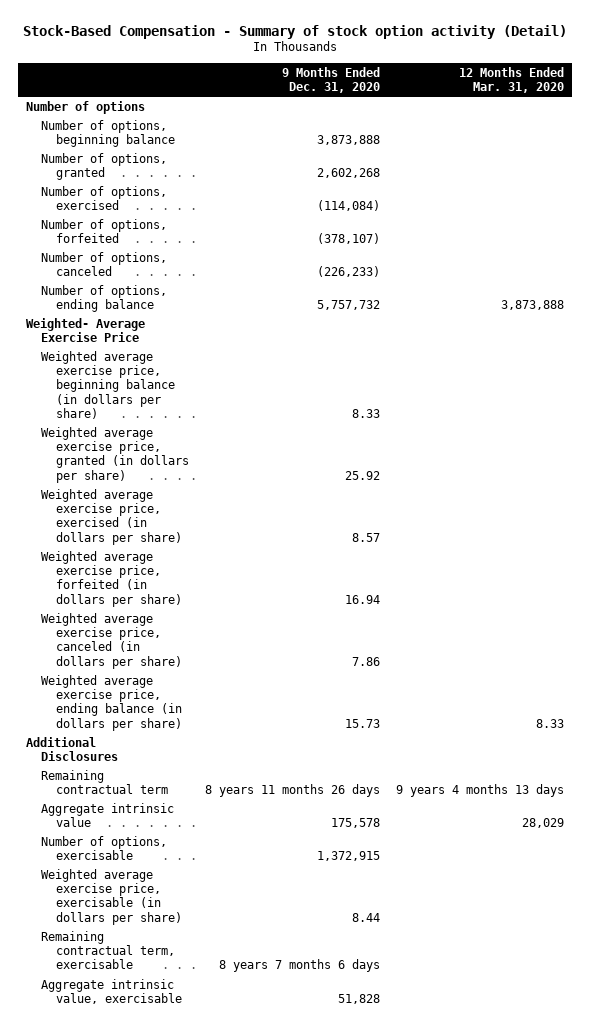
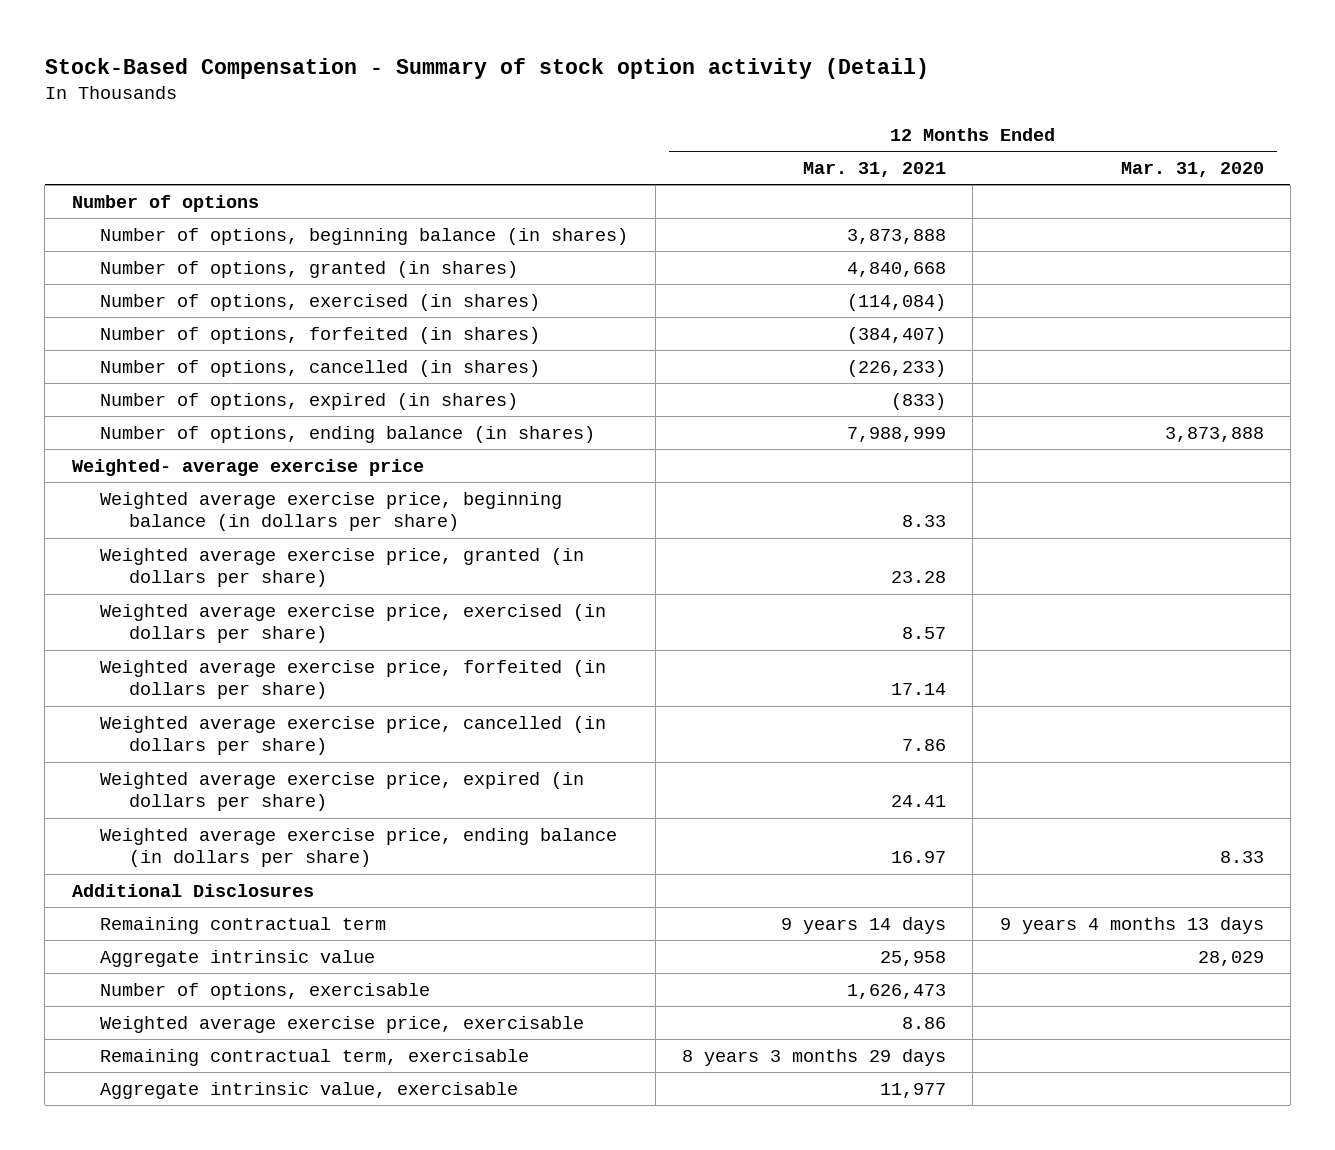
- | 9 Months Ended Dec. 31, 2020 | 12 Months Ended Mar. 31, 2020
+ | 12 Months Ended Mar. 31, 2021 | 12 Months Ended Mar. 31, 2020
- Number of options, beginning balance | 3,873,888 |
- Number of options, granted | 2,602,268 |
- Number of options, exercised | (114,084) |
- Number of options, forfeited | (378,107) |
- Number of options, canceled | (226,233) |
- Number of options, ending balance | 5,757,732 | 3,873,888
- Weighted- Average Exercise Price
+ Number of options, beginning balance (in shares) | 3,873,888 |
+ Number of options, granted (in shares) | 4,840,668 |
+ Number of options, exercised (in shares) | (114,084) |
+ Number of options, forfeited (in shares) | (384,407) |
+ Number of options, cancelled (in shares) | (226,233) |
+ Number of options, expired (in shares) | (833) |
+ Number of options, ending balance (in shares) | 7,988,999 | 3,873,888
+ Weighted- average exercise price
- Weighted average exercise price, canceled (in dollars per share) | 7.86 |
+ Weighted average exercise price, cancelled (in dollars per share) | 7.86 |
+ Weighted average exercise price, expired (in dollars per share) | 24.41 |
- Weighted average exercise price, exercisable (in dollars per share) | 8.44 |
+ Weighted average exercise price, exercisable | 8.86 |

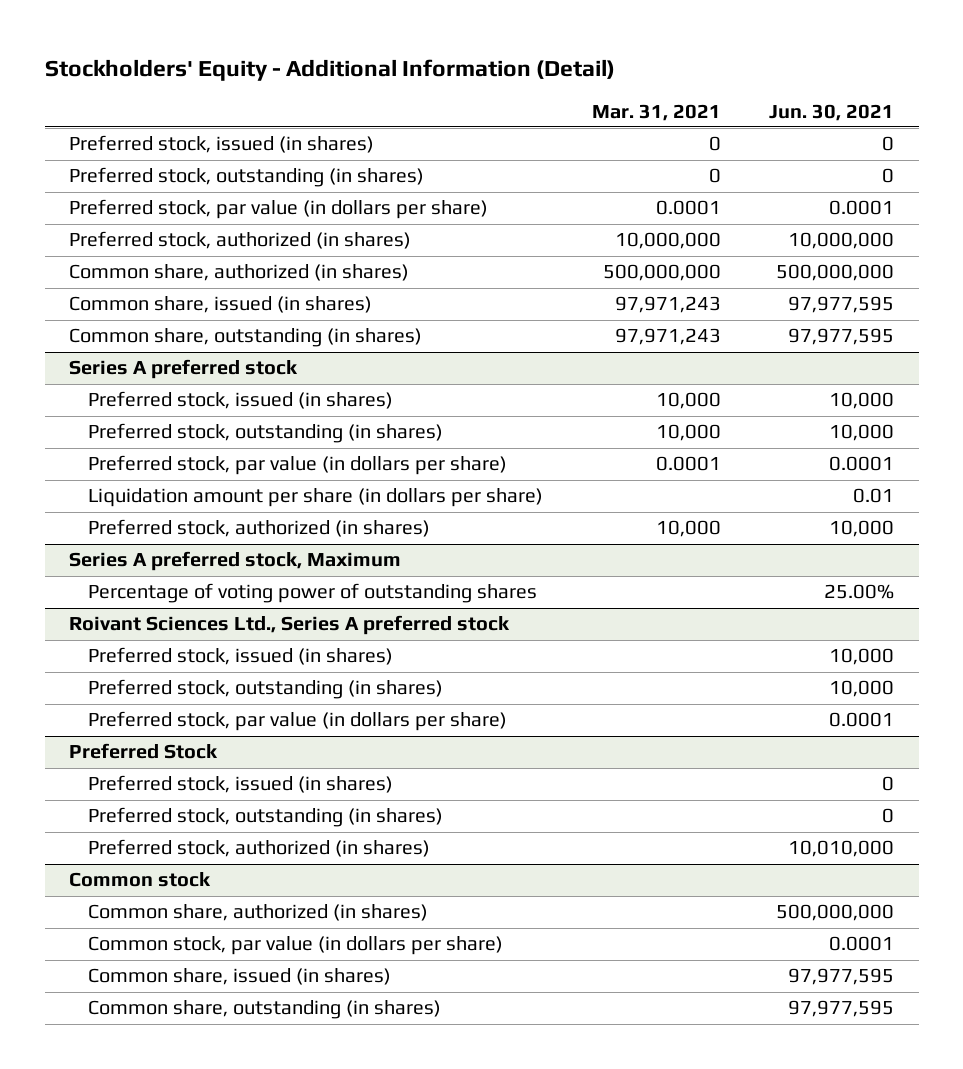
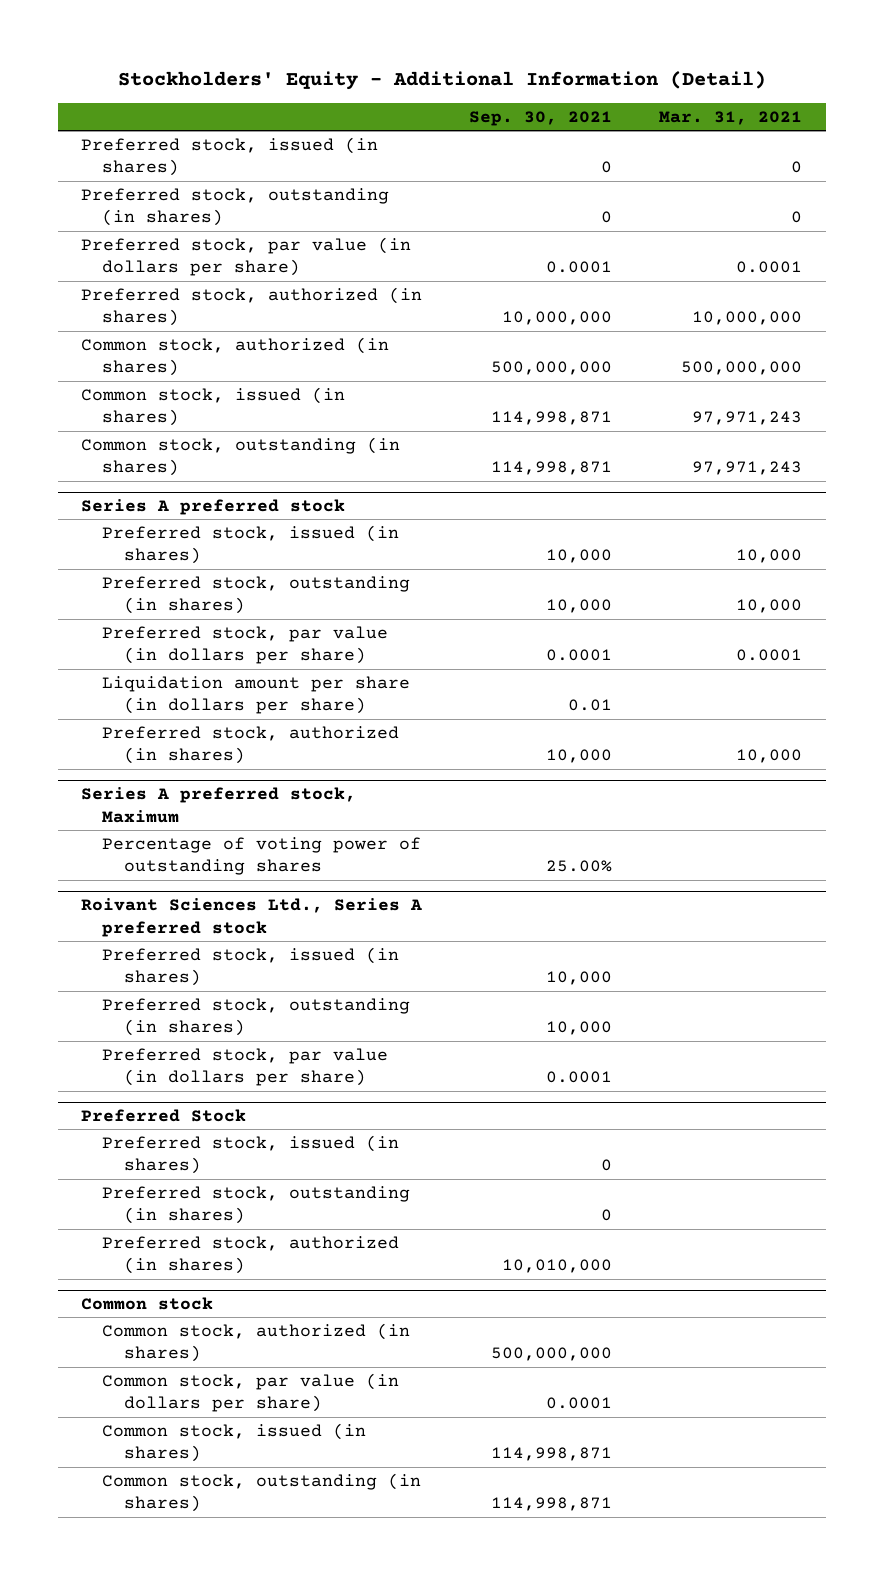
- | Mar. 31, 2021 | Jun. 30, 2021
+ | Sep. 30, 2021 | Mar. 31, 2021
- Common share, authorized (in shares) | 500,000,000 | 500,000,000
- Common share, issued (in shares) | 97,971,243 | 97,977,595
- Common share, outstanding (in shares) | 97,971,243 | 97,977,595
+ Common stock, authorized (in shares) | 500,000,000 | 500,000,000
+ Common stock, issued (in shares) | 114,998,871 | 97,971,243
+ Common stock, outstanding (in shares) | 114,998,871 | 97,971,243
@ Common stock
- Common share, authorized (in shares) | | 500,000,000
+ Common stock, authorized (in shares) | 500,000,000 |
- Common share, issued (in shares) | | 97,977,595
- Common share, outstanding (in shares) | | 97,977,595
+ Common stock, issued (in shares) | 114,998,871 |
+ Common stock, outstanding (in shares) | 114,998,871 |

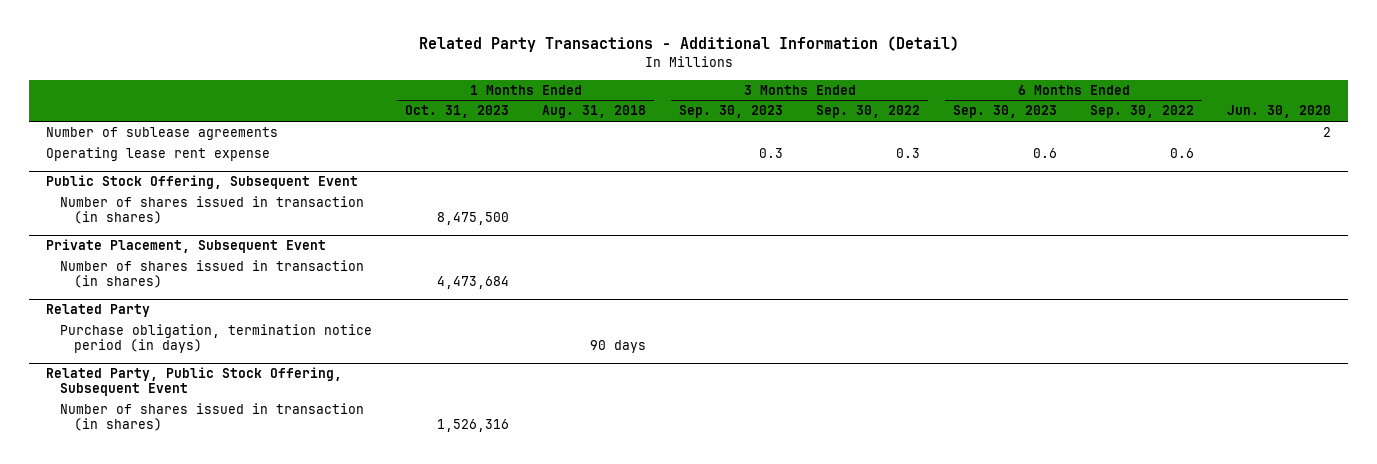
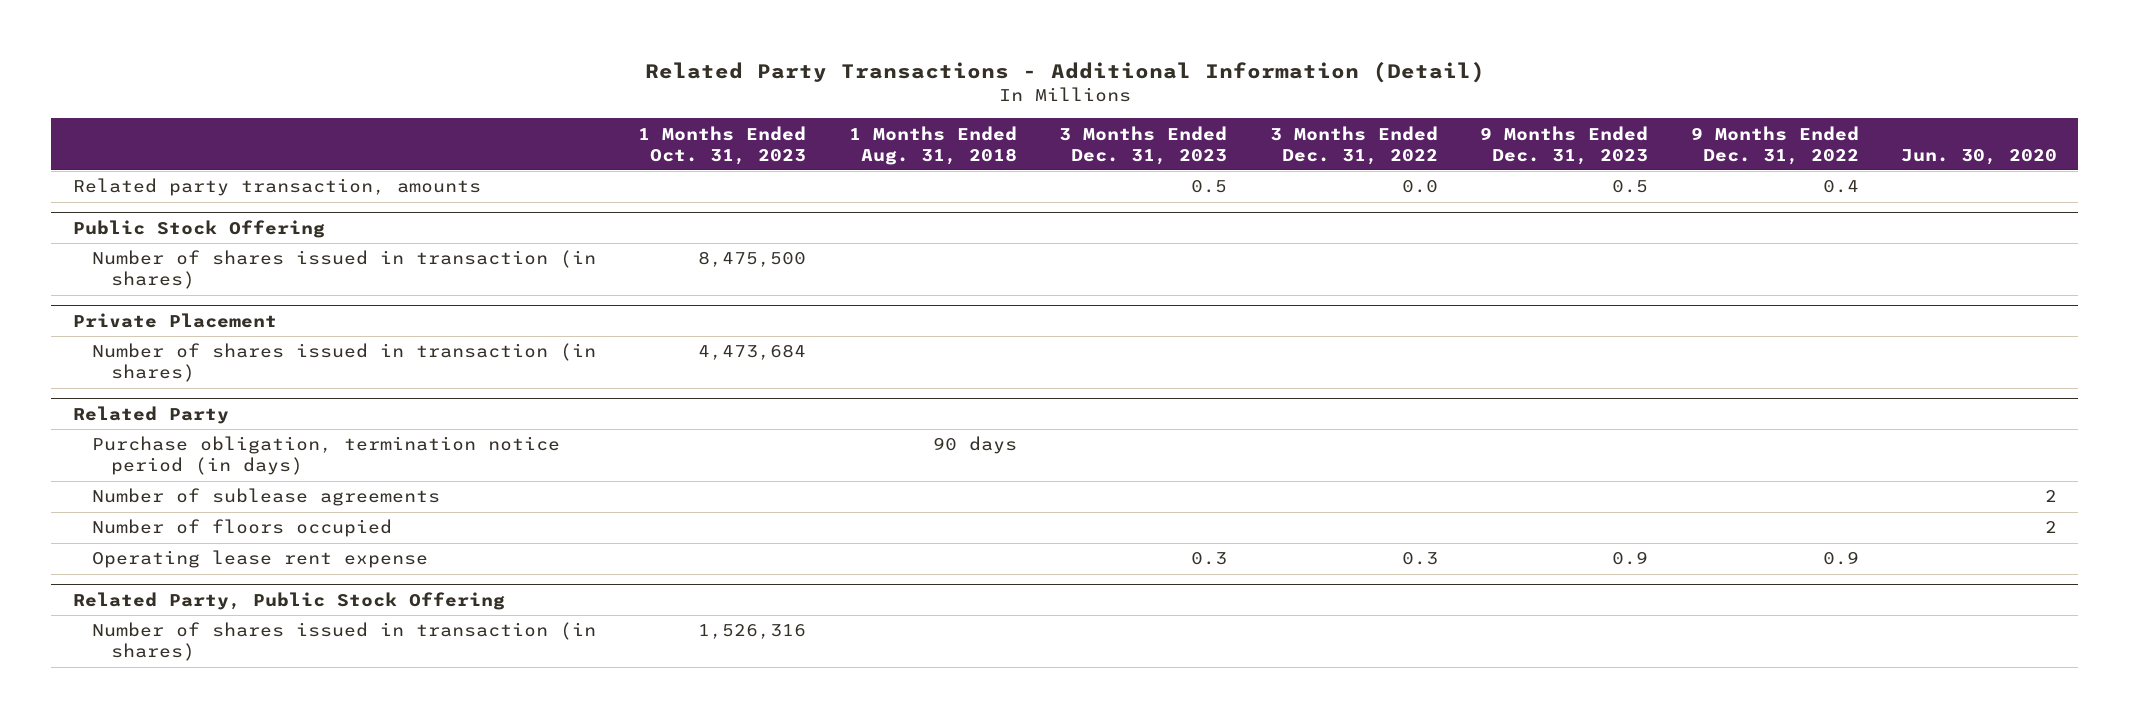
- | 1 Months Ended Oct. 31, 2023 | 1 Months Ended Aug. 31, 2018 | 3 Months Ended Sep. 30, 2023 | 3 Months Ended Sep. 30, 2022 | 6 Months Ended Sep. 30, 2023 | 6 Months Ended Sep. 30, 2022 | Jun. 30, 2020
+ | 1 Months Ended Oct. 31, 2023 | 1 Months Ended Aug. 31, 2018 | 3 Months Ended Dec. 31, 2023 | 3 Months Ended Dec. 31, 2022 | 9 Months Ended Dec. 31, 2023 | 9 Months Ended Dec. 31, 2022 | Jun. 30, 2020
- Number of sublease agreements | | | | | | | 2
- Operating lease rent expense | | | 0.3 | 0.3 | 0.6 | 0.6 |
- Public Stock Offering, Subsequent Event
+ Related party transaction, amounts | | | 0.5 | 0.0 | 0.5 | 0.4 |
+ Public Stock Offering
- Private Placement, Subsequent Event
+ Private Placement
- Related Party, Public Stock Offering, Subsequent Event
@ Related Party
+ Number of sublease agreements | | | | | | | 2
+ Number of floors occupied | | | | | | | 2
+ Operating lease rent expense | | | 0.3 | 0.3 | 0.9 | 0.9 |
+ Related Party, Public Stock Offering

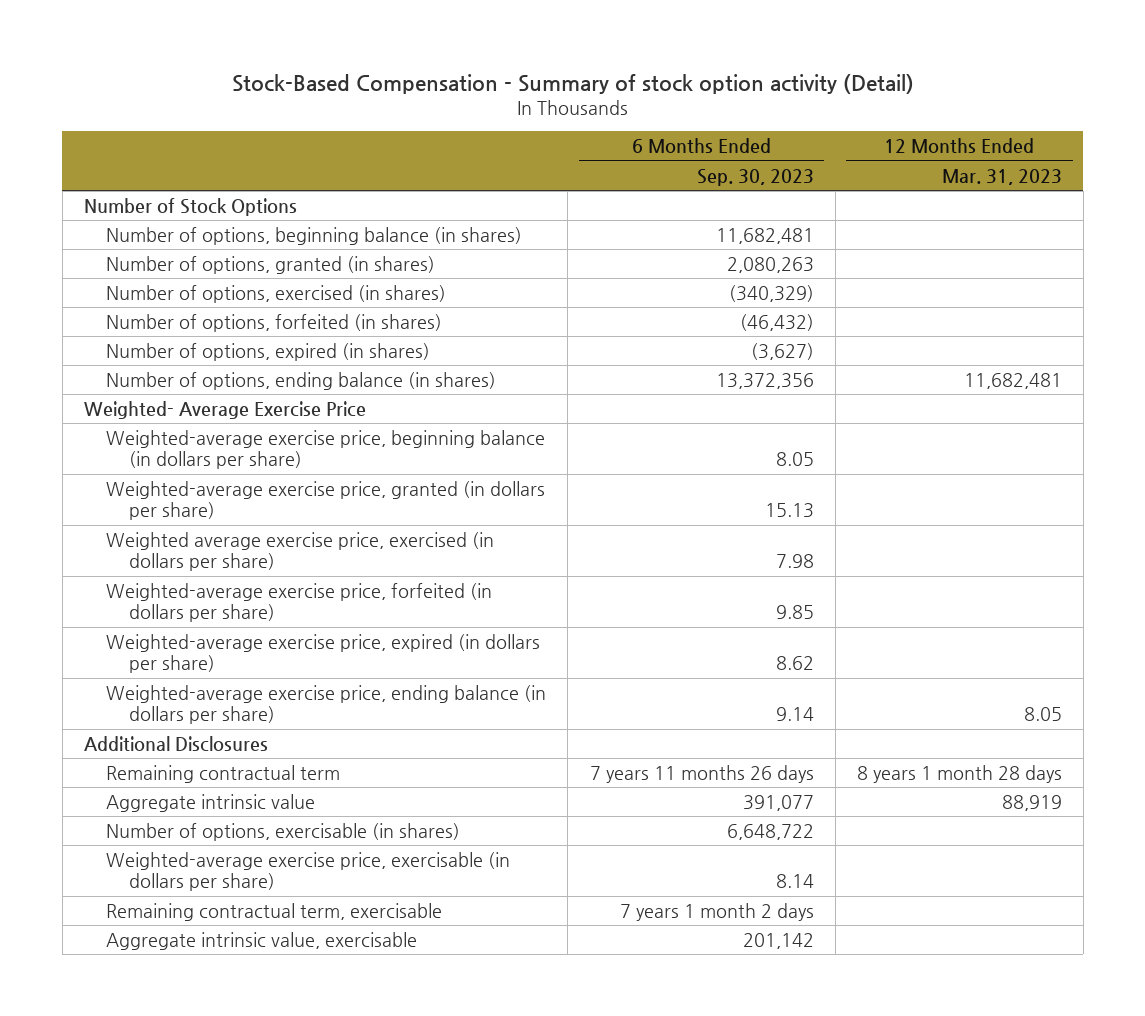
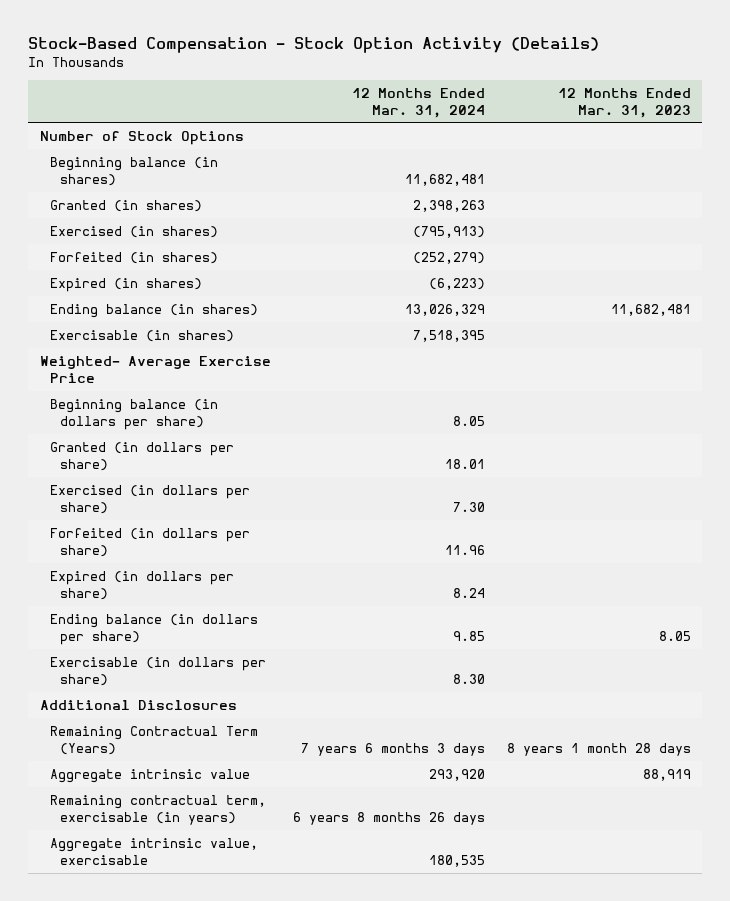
- Stock-Based Compensation - Summary of stock option activity (Detail)
+ Stock-Based Compensation - Stock Option Activity (Details)
- | 6 Months Ended Sep. 30, 2023 | 12 Months Ended Mar. 31, 2023
+ | 12 Months Ended Mar. 31, 2024 | 12 Months Ended Mar. 31, 2023
- Number of options, beginning balance (in shares) | 11,682,481 |
- Number of options, granted (in shares) | 2,080,263 |
- Number of options, exercised (in shares) | (340,329) |
- Number of options, forfeited (in shares) | (46,432) |
- Number of options, expired (in shares) | (3,627) |
- Number of options, ending balance (in shares) | 13,372,356 | 11,682,481
+ Beginning balance (in shares) | 11,682,481 |
+ Granted (in shares) | 2,398,263 |
+ Exercised (in shares) | (795,913) |
+ Forfeited (in shares) | (252,279) |
+ Expired (in shares) | (6,223) |
+ Ending balance (in shares) | 13,026,329 | 11,682,481
+ Exercisable (in shares) | 7,518,395 |
- Weighted-average exercise price, beginning balance (in dollars per share) | 8.05 |
- Weighted-average exercise price, granted (in dollars per share) | 15.13 |
- Weighted average exercise price, exercised (in dollars per share) | 7.98 |
- Weighted-average exercise price, forfeited (in dollars per share) | 9.85 |
- Weighted-average exercise price, expired (in dollars per share) | 8.62 |
- Weighted-average exercise price, ending balance (in dollars per share) | 9.14 | 8.05
+ Beginning balance (in dollars per share) | 8.05 |
+ Granted (in dollars per share) | 18.01 |
+ Exercised (in dollars per share) | 7.30 |
+ Forfeited (in dollars per share) | 11.96 |
+ Expired (in dollars per share) | 8.24 |
+ Ending balance (in dollars per share) | 9.85 | 8.05
+ Exercisable (in dollars per share) | 8.30 |
- Remaining contractual term | 7 years 11 months 26 days | 8 years 1 month 28 days
+ Remaining Contractual Term (Years) | 7 years 6 months 3 days | 8 years 1 month 28 days
- Number of options, exercisable (in shares) | 6,648,722 |
- Weighted-average exercise price, exercisable (in dollars per share) | 8.14 |
- Remaining contractual term, exercisable | 7 years 1 month 2 days |
+ Remaining contractual term, exercisable (in years) | 6 years 8 months 26 days |

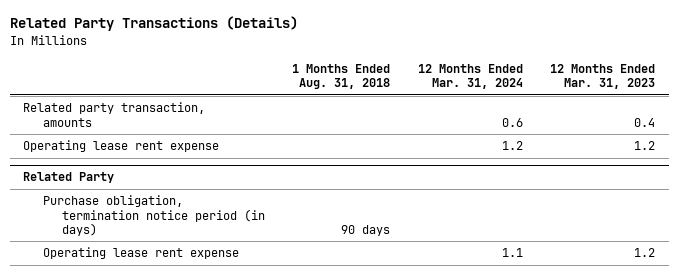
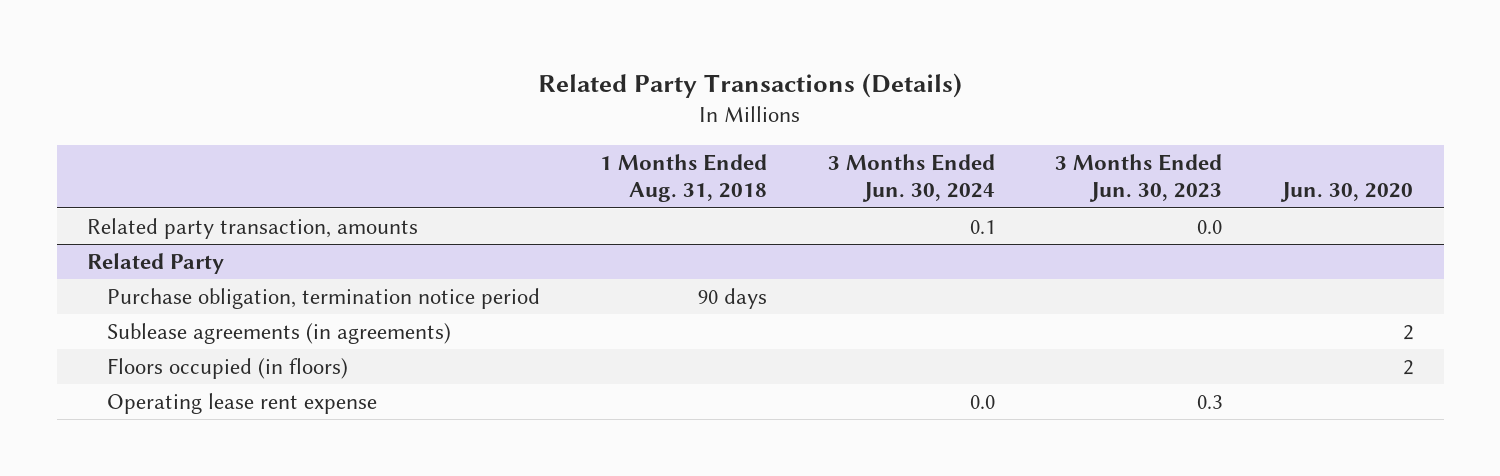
- | 1 Months Ended Aug. 31, 2018 | 12 Months Ended Mar. 31, 2024 | 12 Months Ended Mar. 31, 2023
+ | 1 Months Ended Aug. 31, 2018 | 3 Months Ended Jun. 30, 2024 | 3 Months Ended Jun. 30, 2023 | Jun. 30, 2020
- Operating lease rent expense | | 1.2 | 1.2
@ Related Party
- Purchase obligation, termination notice period (in days) | 90 days | |
+ Purchase obligation, termination notice period | 90 days | | |
+ Sublease agreements (in agreements) | | | | 2
+ Floors occupied (in floors) | | | | 2

